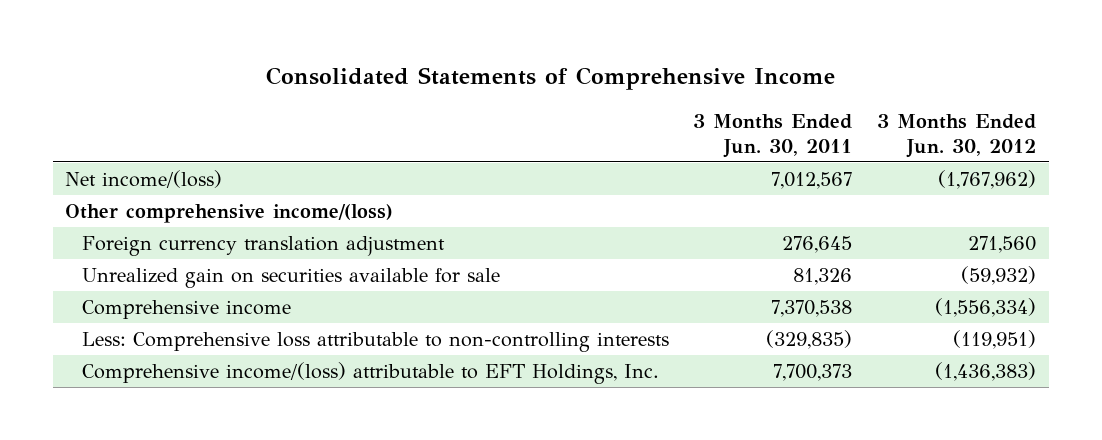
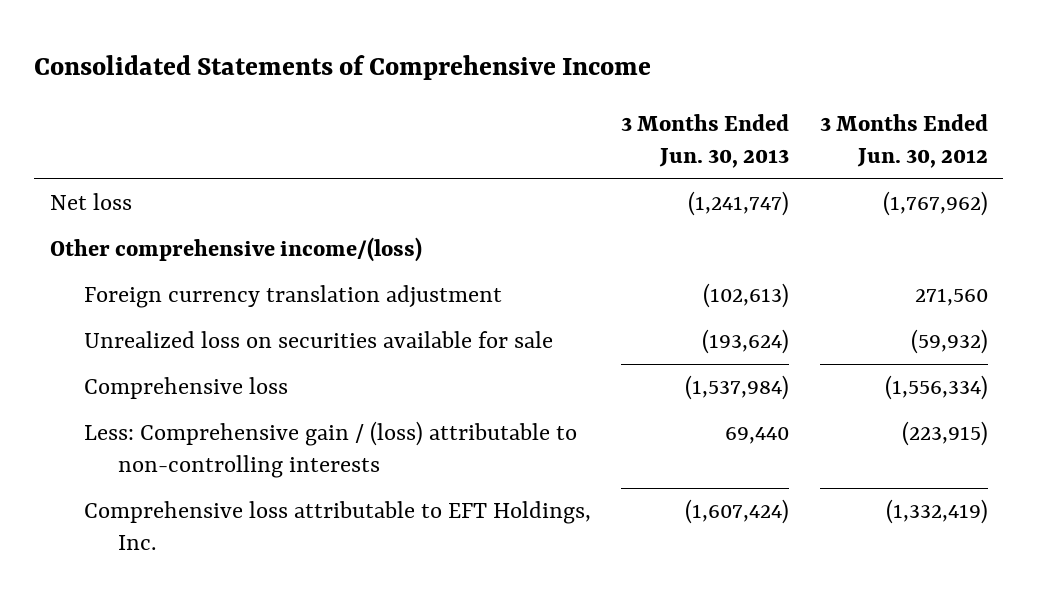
- | 3 Months Ended Jun. 30, 2011 | 3 Months Ended Jun. 30, 2012
+ | 3 Months Ended Jun. 30, 2013 | 3 Months Ended Jun. 30, 2012
- Net income/(loss) | 7,012,567 | (1,767,962)
+ Net loss | (1,241,747) | (1,767,962)
- Unrealized gain on securities available for sale | 81,326 | (59,932)
- Comprehensive income | 7,370,538 | (1,556,334)
- Less: Comprehensive loss attributable to non-controlling interests | (329,835) | (119,951)
- Comprehensive income/(loss) attributable to EFT Holdings, Inc. | 7,700,373 | (1,436,383)
+ Unrealized loss on securities available for sale | (193,624) | (59,932)
+ Comprehensive loss | (1,537,984) | (1,556,334)
+ Less: Comprehensive gain / (loss) attributable to non-controlling interests | 69,440 | (223,915)
+ Comprehensive loss attributable to EFT Holdings, Inc. | (1,607,424) | (1,332,419)

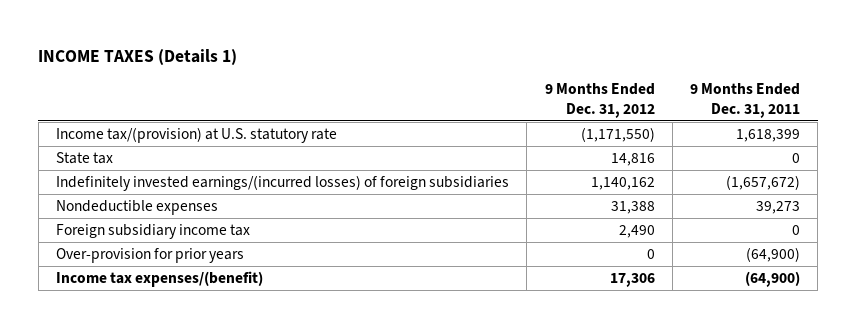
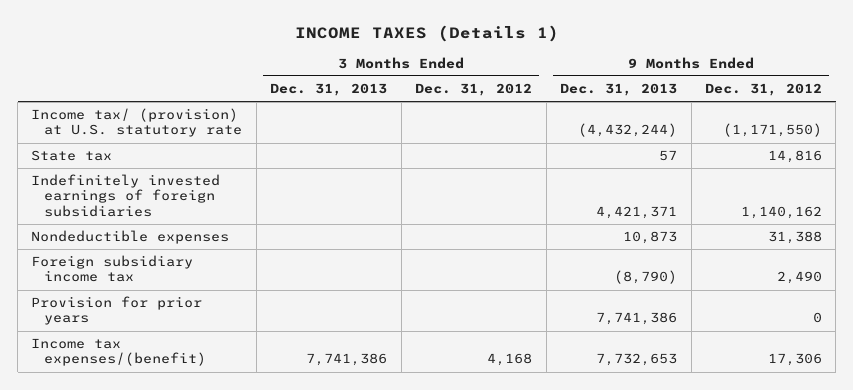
- | 9 Months Ended Dec. 31, 2012 | 9 Months Ended Dec. 31, 2011
+ | 3 Months Ended Dec. 31, 2013 | 3 Months Ended Dec. 31, 2012 | 9 Months Ended Dec. 31, 2013 | 9 Months Ended Dec. 31, 2012
- Income tax/(provision) at U.S. statutory rate | (1,171,550) | 1,618,399
+ Income tax/ (provision) at U.S. statutory rate | | | (4,432,244) | (1,171,550)
- Indefinitely invested earnings/(incurred losses) of foreign subsidiaries | 1,140,162 | (1,657,672)
+ Indefinitely invested earnings of foreign subsidiaries | | | 4,421,371 | 1,140,162
- Over-provision for prior years | 0 | (64,900)
+ Provision for prior years | | | 7,741,386 | 0

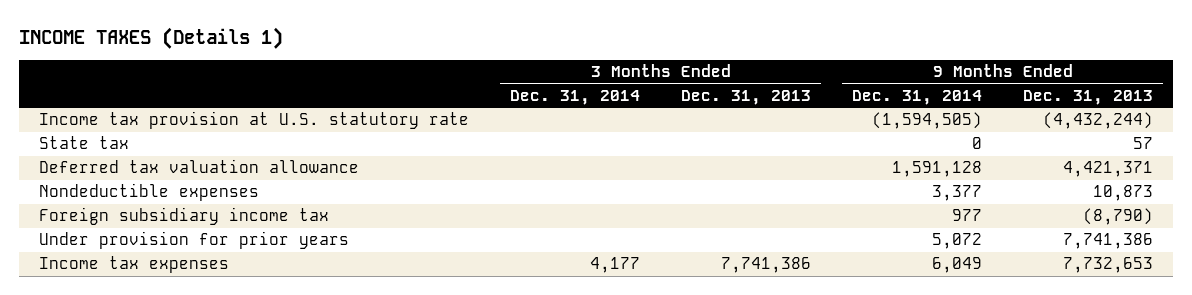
- | 3 Months Ended Dec. 31, 2013 | 3 Months Ended Dec. 31, 2012 | 9 Months Ended Dec. 31, 2013 | 9 Months Ended Dec. 31, 2012
+ | 3 Months Ended Dec. 31, 2014 | 3 Months Ended Dec. 31, 2013 | 9 Months Ended Dec. 31, 2014 | 9 Months Ended Dec. 31, 2013
- Income tax/ (provision) at U.S. statutory rate | | | (4,432,244) | (1,171,550)
+ Income tax provision at U.S. statutory rate | | | (1,594,505) | (4,432,244)
- Indefinitely invested earnings of foreign subsidiaries | | | 4,421,371 | 1,140,162
+ Deferred tax valuation allowance | | | 1,591,128 | 4,421,371
- Provision for prior years | | | 7,741,386 | 0
- Income tax expenses/(benefit) | 7,741,386 | 4,168 | 7,732,653 | 17,306
+ Under provision for prior years | | | 5,072 | 7,741,386
+ Income tax expenses | 4,177 | 7,741,386 | 6,049 | 7,732,653

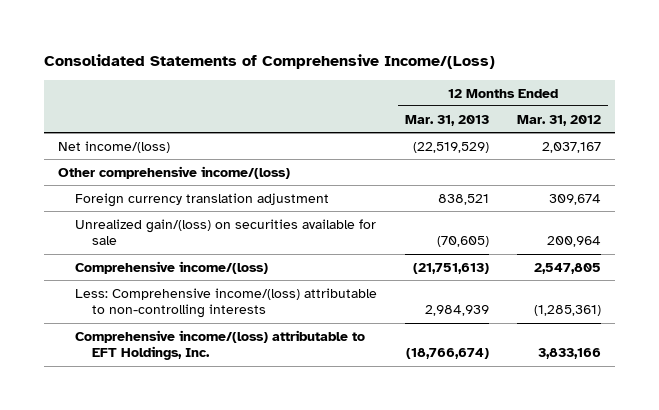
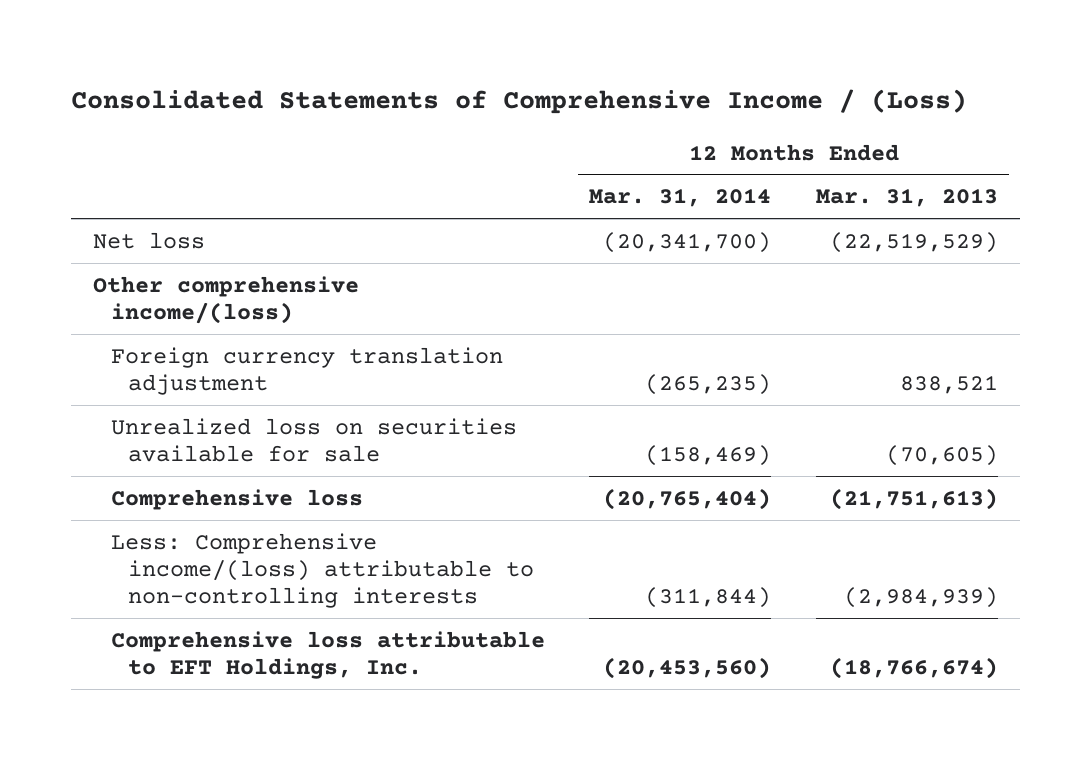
- Consolidated Statements of Comprehensive Income/(Loss)
+ Consolidated Statements of Comprehensive Income / (Loss)
- | 12 Months Ended Mar. 31, 2013 | 12 Months Ended Mar. 31, 2012
+ | 12 Months Ended Mar. 31, 2014 | 12 Months Ended Mar. 31, 2013
- Net income/(loss) | (22,519,529) | 2,037,167
+ Net loss | (20,341,700) | (22,519,529)
- Unrealized gain/(loss) on securities available for sale | (70,605) | 200,964
- Comprehensive income/(loss) | (21,751,613) | 2,547,805
- Less: Comprehensive income/(loss) attributable to non-controlling interests | 2,984,939 | (1,285,361)
- Comprehensive income/(loss) attributable to EFT Holdings, Inc. | (18,766,674) | 3,833,166
+ Unrealized loss on securities available for sale | (158,469) | (70,605)
+ Comprehensive loss | (20,765,404) | (21,751,613)
+ Less: Comprehensive income/(loss) attributable to non-controlling interests | (311,844) | (2,984,939)
+ Comprehensive loss attributable to EFT Holdings, Inc. | (20,453,560) | (18,766,674)

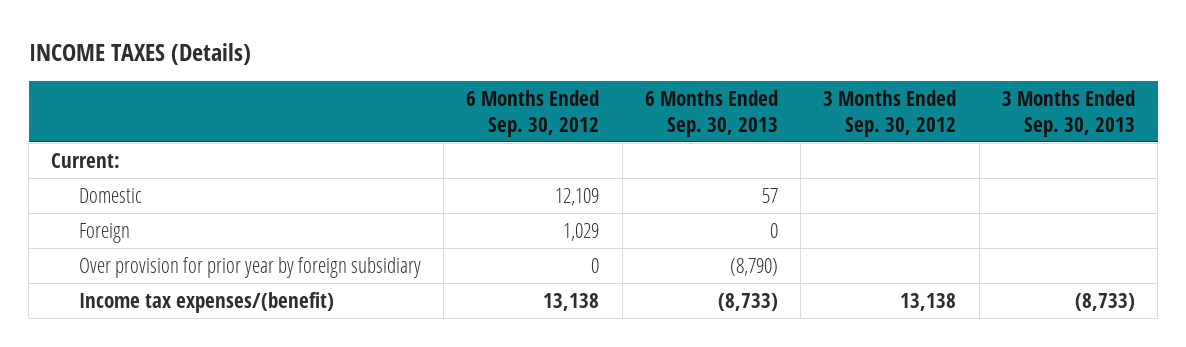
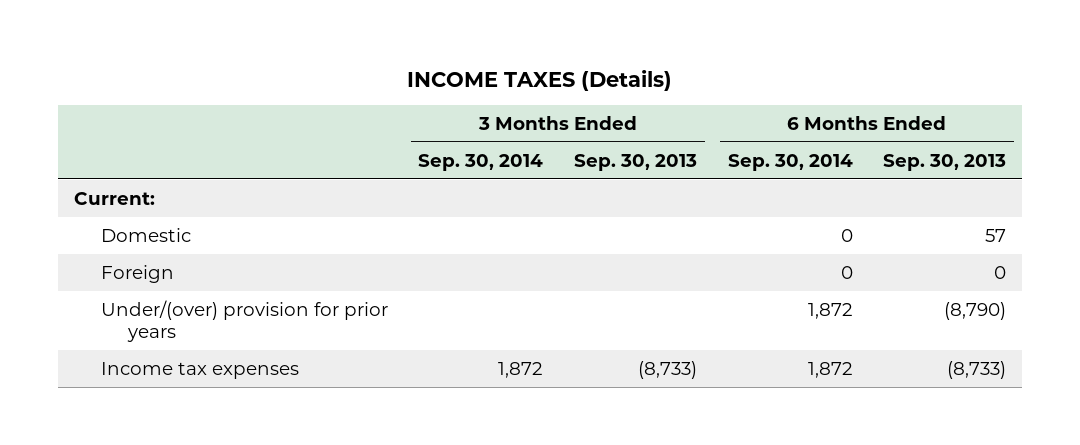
- | 6 Months Ended Sep. 30, 2012 | 6 Months Ended Sep. 30, 2013 | 3 Months Ended Sep. 30, 2012 | 3 Months Ended Sep. 30, 2013
+ | 3 Months Ended Sep. 30, 2014 | 3 Months Ended Sep. 30, 2013 | 6 Months Ended Sep. 30, 2014 | 6 Months Ended Sep. 30, 2013
- Over provision for prior year by foreign subsidiary | 0 | (8,790) | |
- Income tax expenses/(benefit) | 13,138 | (8,733) | 13,138 | (8,733)
+ Under/(over) provision for prior years | | | 1,872 | (8,790)
+ Income tax expenses | 1,872 | (8,733) | 1,872 | (8,733)

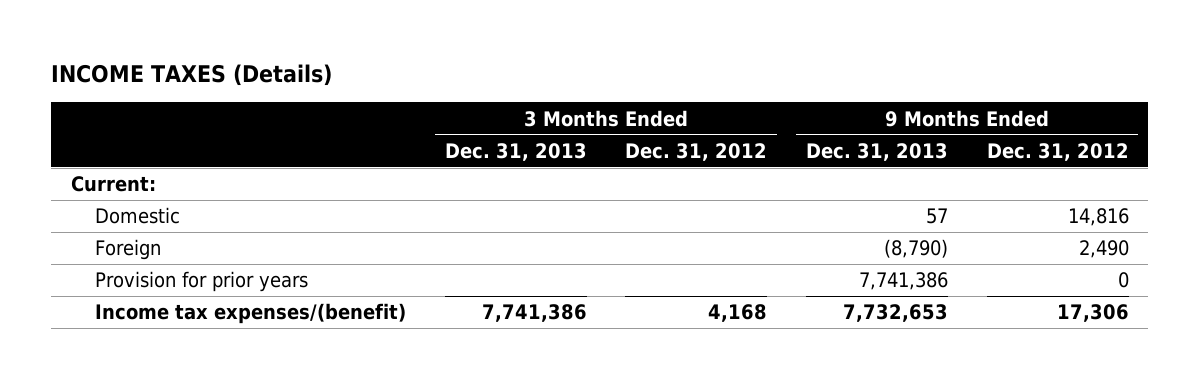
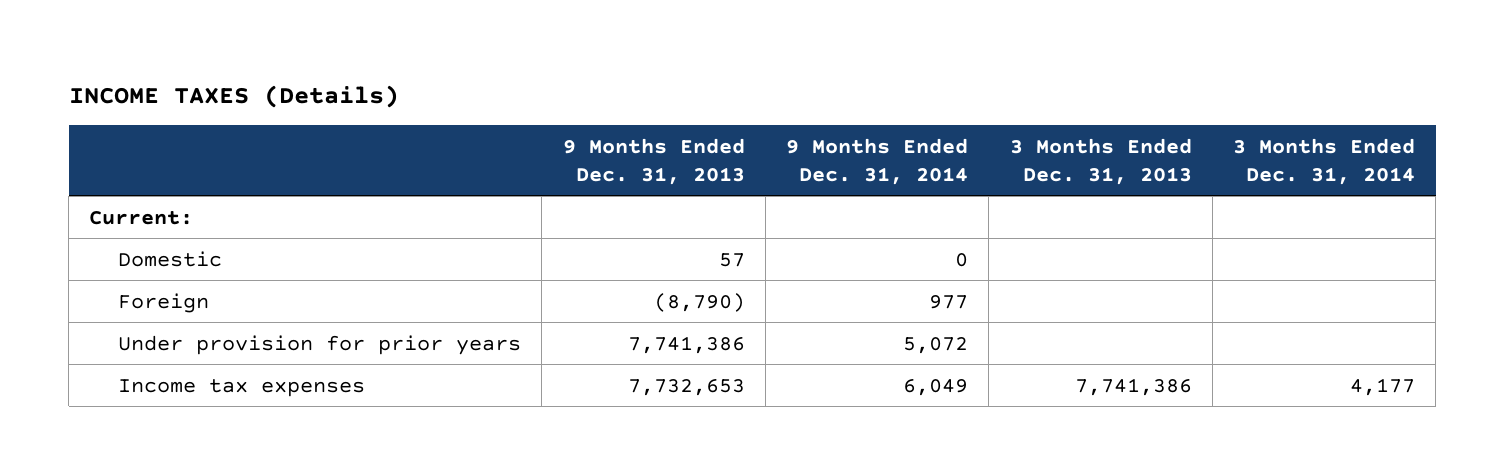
- | 3 Months Ended Dec. 31, 2013 | 3 Months Ended Dec. 31, 2012 | 9 Months Ended Dec. 31, 2013 | 9 Months Ended Dec. 31, 2012
+ | 9 Months Ended Dec. 31, 2013 | 9 Months Ended Dec. 31, 2014 | 3 Months Ended Dec. 31, 2013 | 3 Months Ended Dec. 31, 2014
- Provision for prior years | | | 7,741,386 | 0
- Income tax expenses/(benefit) | 7,741,386 | 4,168 | 7,732,653 | 17,306
+ Under provision for prior years | 7,741,386 | 5,072 | |
+ Income tax expenses | 7,732,653 | 6,049 | 7,741,386 | 4,177

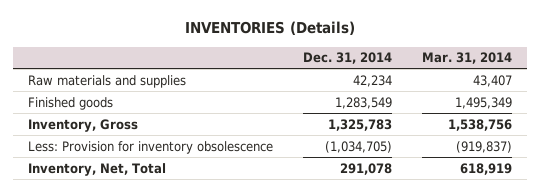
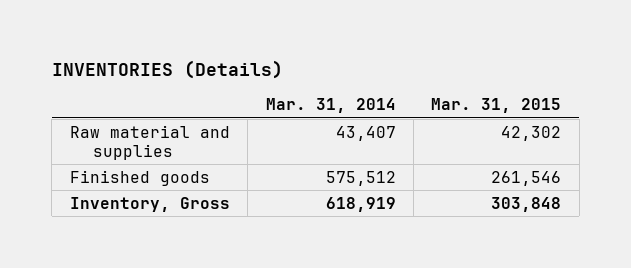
- | Dec. 31, 2014 | Mar. 31, 2014
+ | Mar. 31, 2014 | Mar. 31, 2015
- Raw materials and supplies | 42,234 | 43,407
- Finished goods | 1,283,549 | 1,495,349
- Inventory, Gross | 1,325,783 | 1,538,756
- Less: Provision for inventory obsolescence | (1,034,705) | (919,837)
- Inventory, Net, Total | 291,078 | 618,919
+ Raw material and supplies | 43,407 | 42,302
+ Finished goods | 575,512 | 261,546
+ Inventory, Gross | 618,919 | 303,848

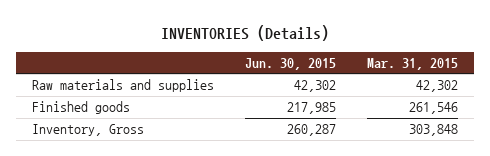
- | Mar. 31, 2014 | Mar. 31, 2015
+ | Jun. 30, 2015 | Mar. 31, 2015
- Raw material and supplies | 43,407 | 42,302
+ Raw materials and supplies | 42,302 | 42,302

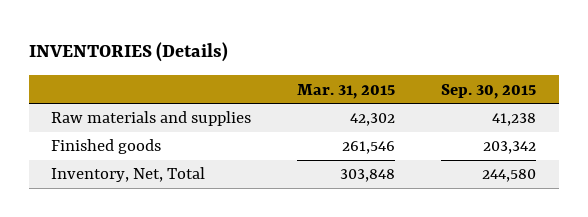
- | Jun. 30, 2015 | Mar. 31, 2015
+ | Mar. 31, 2015 | Sep. 30, 2015
- Inventory, Gross | 260,287 | 303,848
+ Inventory, Net, Total | 303,848 | 244,580

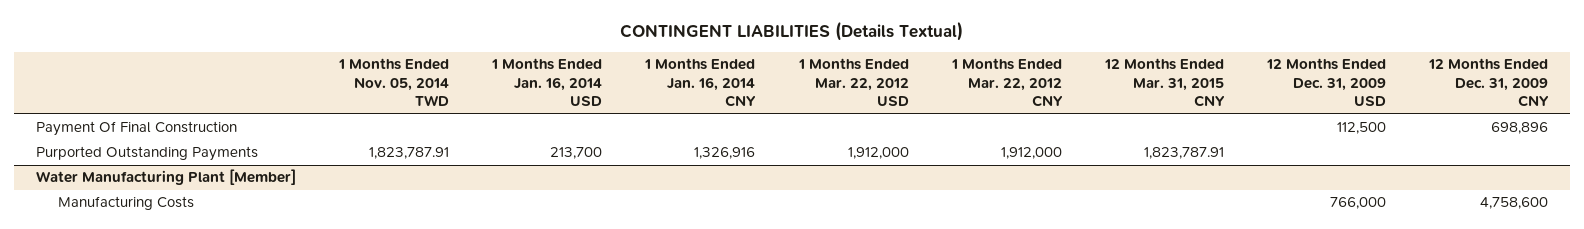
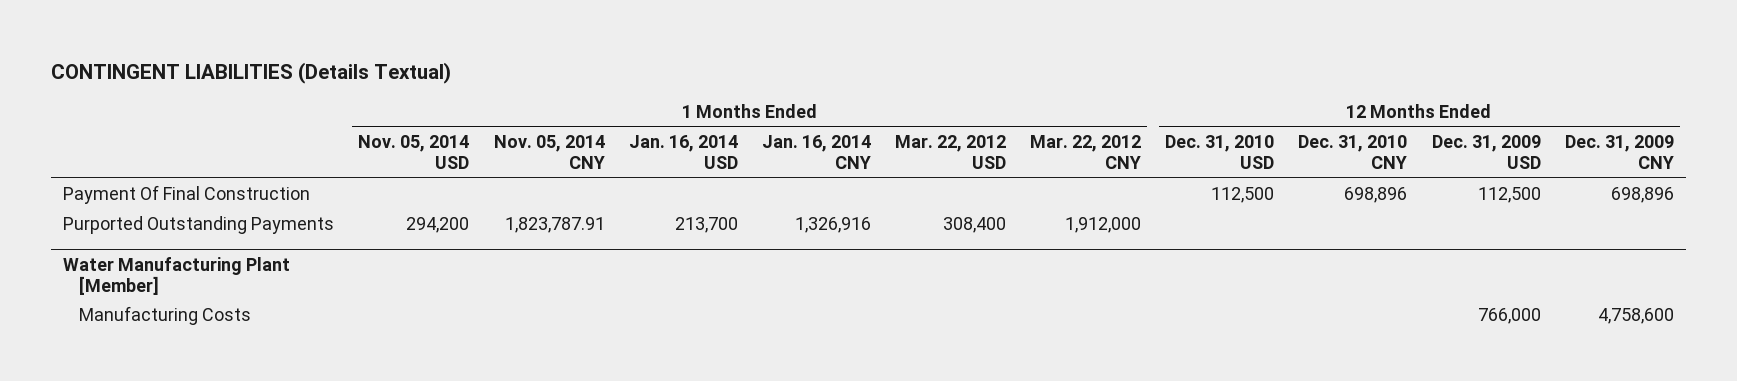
- | 1 Months Ended Nov. 05, 2014 TWD | 1 Months Ended Jan. 16, 2014 USD | 1 Months Ended Jan. 16, 2014 CNY | 1 Months Ended Mar. 22, 2012 USD | 1 Months Ended Mar. 22, 2012 CNY | 12 Months Ended Mar. 31, 2015 CNY | 12 Months Ended Dec. 31, 2009 USD | 12 Months Ended Dec. 31, 2009 CNY
+ | 1 Months Ended Nov. 05, 2014 USD | 1 Months Ended Nov. 05, 2014 CNY | 1 Months Ended Jan. 16, 2014 USD | 1 Months Ended Jan. 16, 2014 CNY | 1 Months Ended Mar. 22, 2012 USD | 1 Months Ended Mar. 22, 2012 CNY | 12 Months Ended Dec. 31, 2010 USD | 12 Months Ended Dec. 31, 2010 CNY | 12 Months Ended Dec. 31, 2009 USD | 12 Months Ended Dec. 31, 2009 CNY
- Purported Outstanding Payments | 1,823,787.91 | 213,700 | 1,326,916 | 1,912,000 | 1,912,000 | 1,823,787.91 | |
+ Purported Outstanding Payments | 294,200 | 1,823,787.91 | 213,700 | 1,326,916 | 308,400 | 1,912,000 | | | |

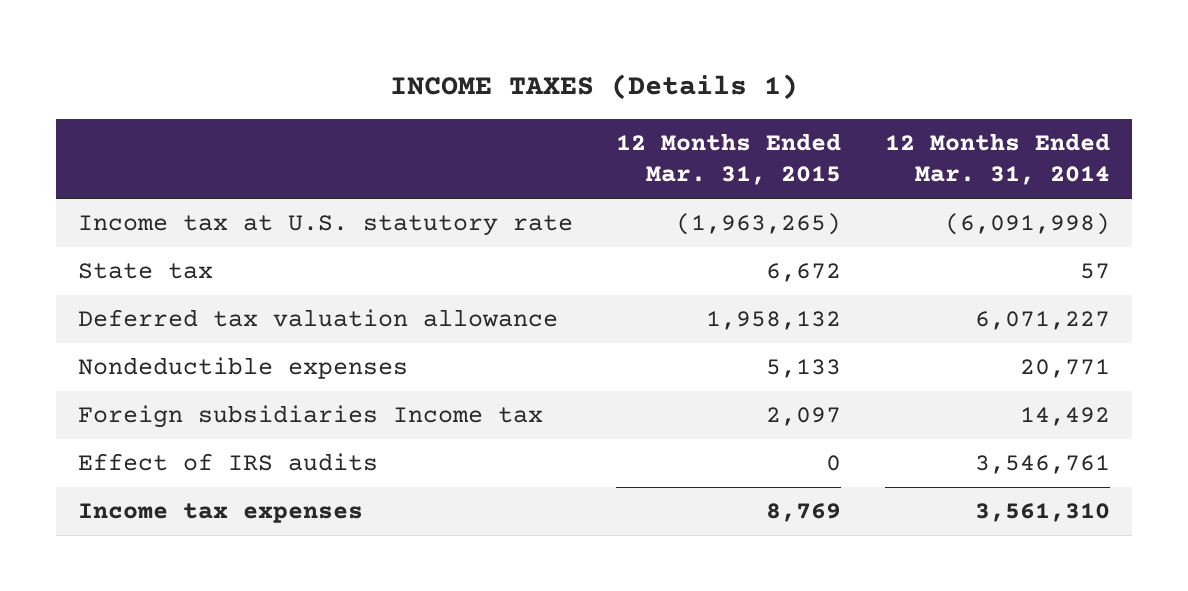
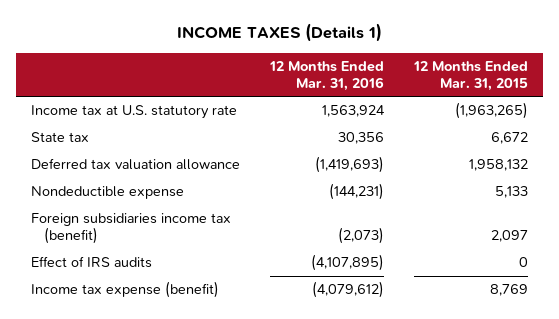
- | 12 Months Ended Mar. 31, 2015 | 12 Months Ended Mar. 31, 2014
+ | 12 Months Ended Mar. 31, 2016 | 12 Months Ended Mar. 31, 2015
- Nondeductible expenses | 5,133 | 20,771
- Foreign subsidiaries Income tax | 2,097 | 14,492
+ Nondeductible expense | (144,231) | 5,133
+ Foreign subsidiaries income tax (benefit) | (2,073) | 2,097
- Income tax expenses | 8,769 | 3,561,310
+ Income tax expense (benefit) | (4,079,612) | 8,769

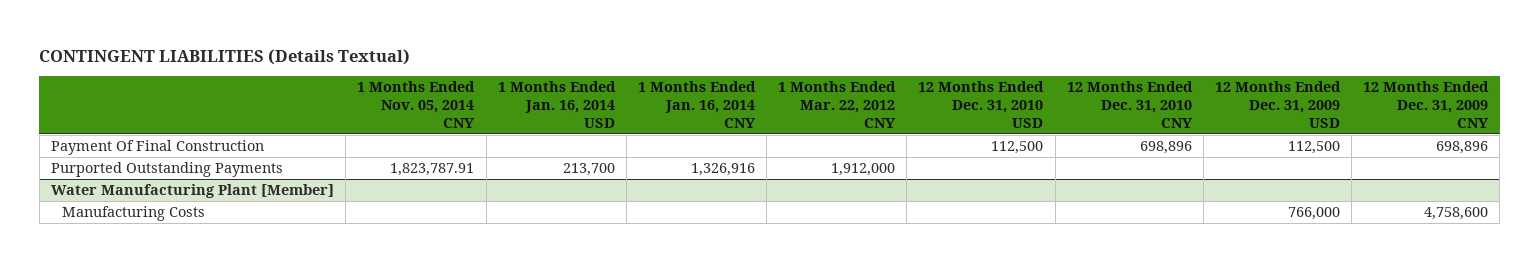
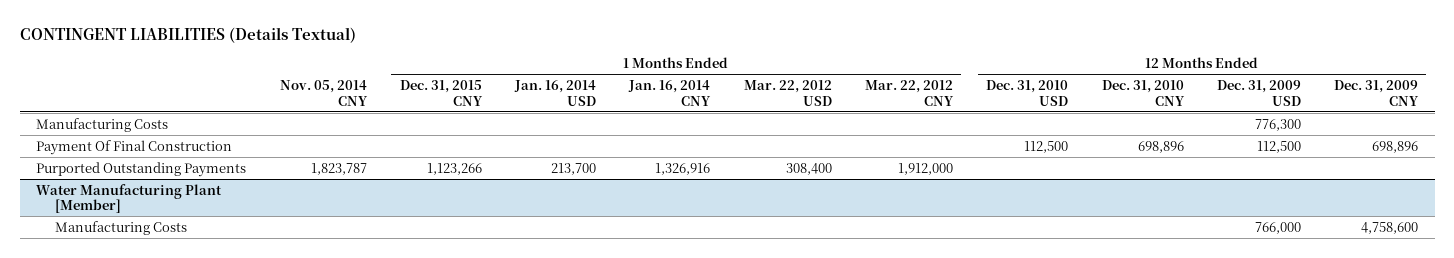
- | 1 Months Ended Nov. 05, 2014 CNY | 1 Months Ended Jan. 16, 2014 USD | 1 Months Ended Jan. 16, 2014 CNY | 1 Months Ended Mar. 22, 2012 CNY | 12 Months Ended Dec. 31, 2010 USD | 12 Months Ended Dec. 31, 2010 CNY | 12 Months Ended Dec. 31, 2009 USD | 12 Months Ended Dec. 31, 2009 CNY
+ | Nov. 05, 2014 CNY | 1 Months Ended Dec. 31, 2015 CNY | 1 Months Ended Jan. 16, 2014 USD | 1 Months Ended Jan. 16, 2014 CNY | 1 Months Ended Mar. 22, 2012 USD | 1 Months Ended Mar. 22, 2012 CNY | 12 Months Ended Dec. 31, 2010 USD | 12 Months Ended Dec. 31, 2010 CNY | 12 Months Ended Dec. 31, 2009 USD | 12 Months Ended Dec. 31, 2009 CNY
+ Manufacturing Costs | | | | | | | | | 776,300 |

